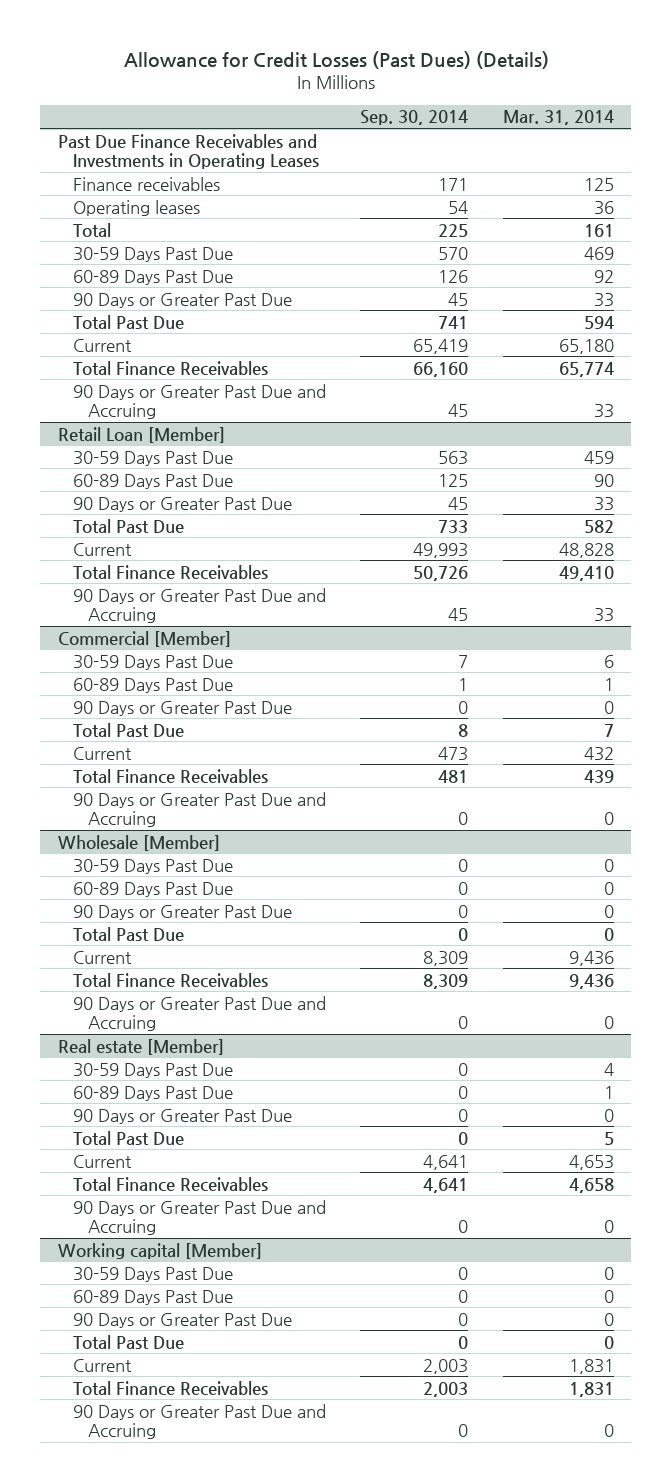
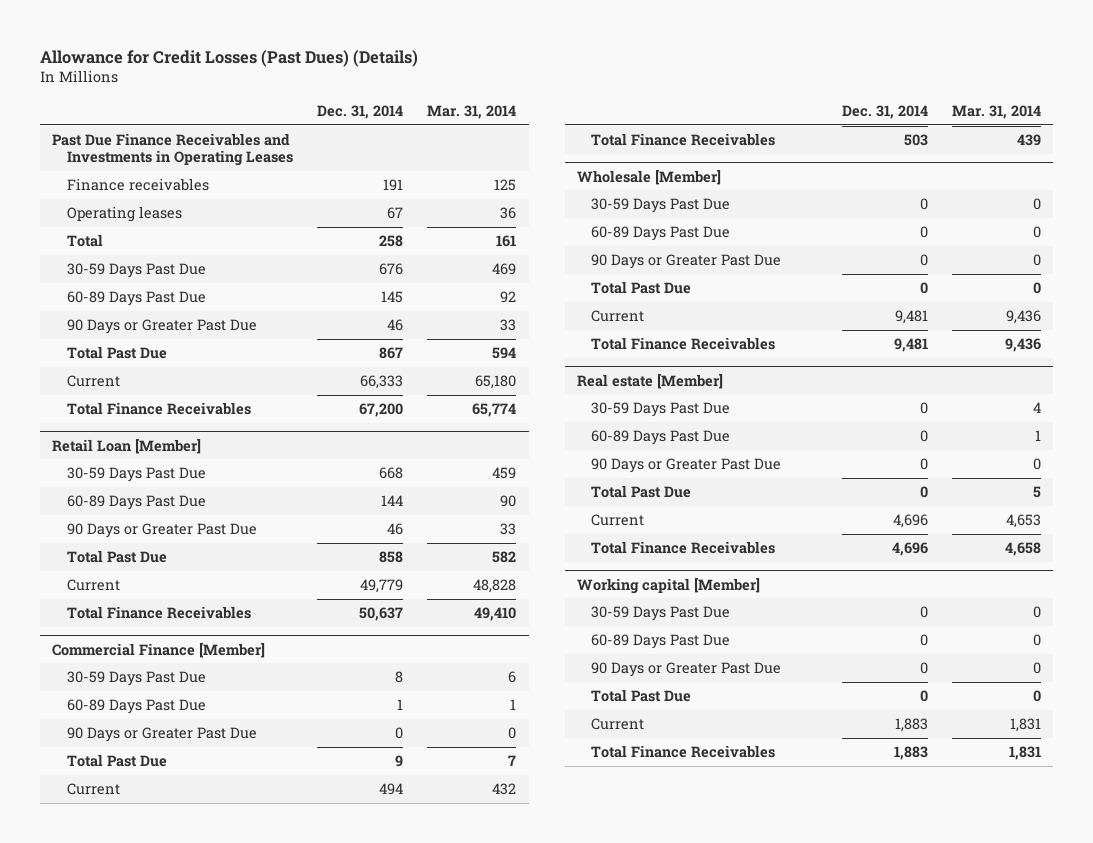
- | Sep. 30, 2014 | Mar. 31, 2014
+ | Dec. 31, 2014 | Mar. 31, 2014
- 90 Days or Greater Past Due and Accruing | 45 | 33
@ Retail Loan [Member]
- 90 Days or Greater Past Due and Accruing | 45 | 33
- Commercial [Member]
+ Commercial Finance [Member]
- 90 Days or Greater Past Due and Accruing | 0 | 0
@ Wholesale [Member]
- 90 Days or Greater Past Due and Accruing | 0 | 0
@ Real estate [Member]
- 90 Days or Greater Past Due and Accruing | 0 | 0
@ Working capital [Member]
- 90 Days or Greater Past Due and Accruing | 0 | 0

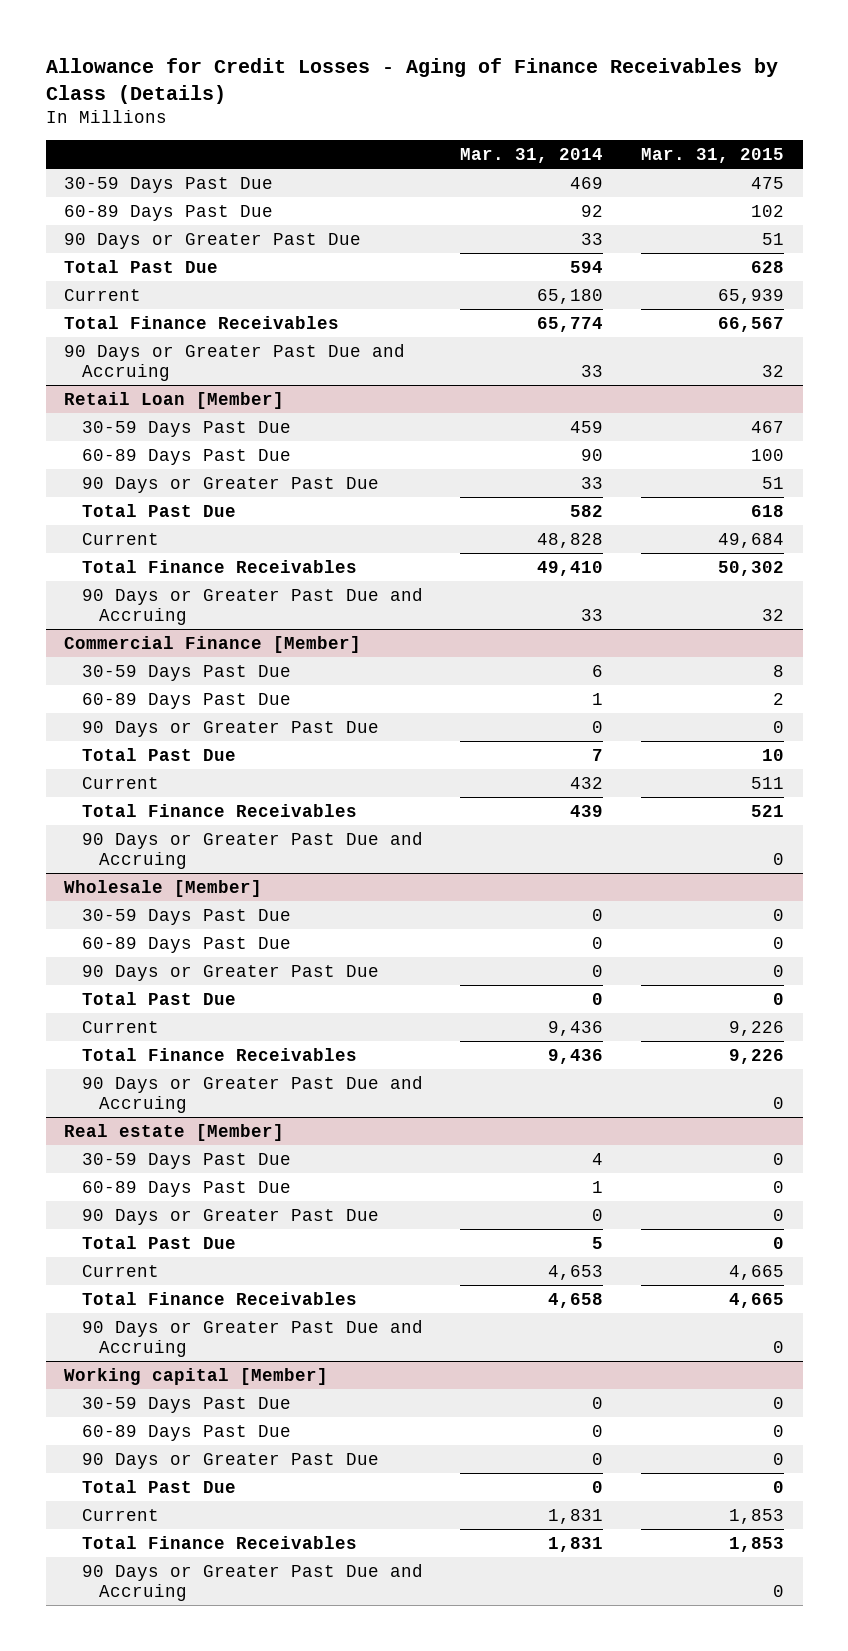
- Allowance for Credit Losses (Past Dues) (Details)
+ Allowance for Credit Losses - Aging of Finance Receivables by Class (Details)
- | Dec. 31, 2014 | Mar. 31, 2014
+ | Mar. 31, 2014 | Mar. 31, 2015
- Past Due Finance Receivables and Investments in Operating Leases
- Finance receivables | 191 | 125
- Operating leases | 67 | 36
- Total | 258 | 161
+ 90 Days or Greater Past Due and Accruing | 33 | 32
@ Retail Loan [Member]
+ 90 Days or Greater Past Due and Accruing | 33 | 32
@ Commercial Finance [Member]
+ 90 Days or Greater Past Due and Accruing | | 0
@ Wholesale [Member]
+ 90 Days or Greater Past Due and Accruing | | 0
@ Real estate [Member]
+ 90 Days or Greater Past Due and Accruing | | 0
@ Working capital [Member]
+ 90 Days or Greater Past Due and Accruing | | 0

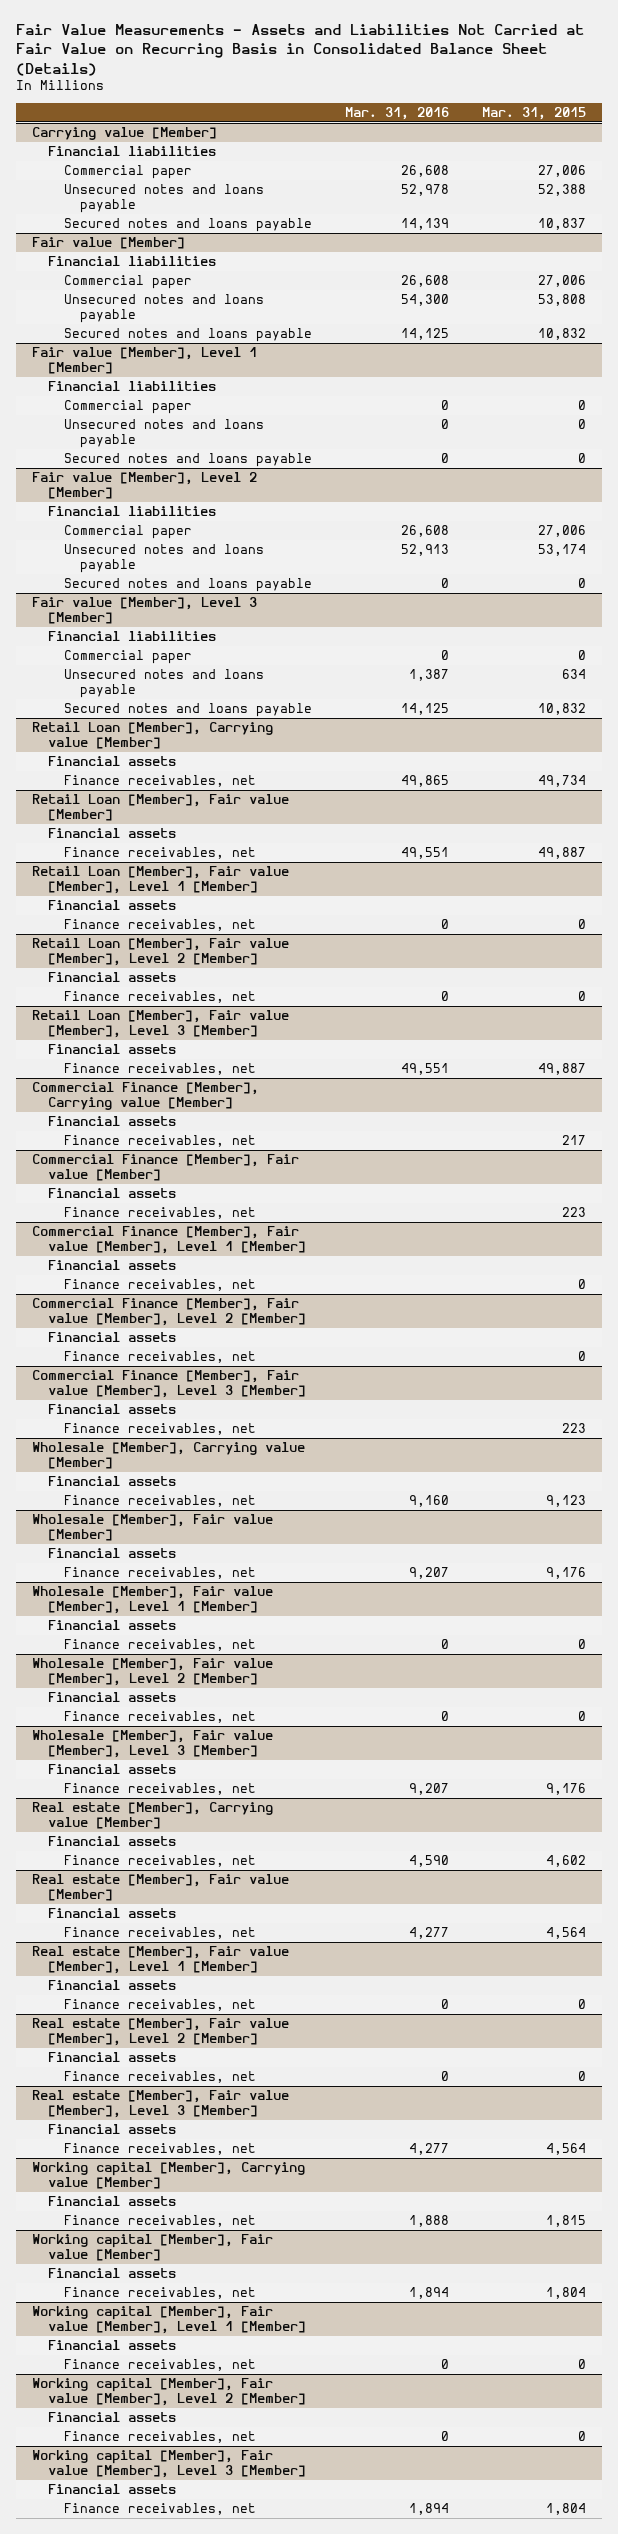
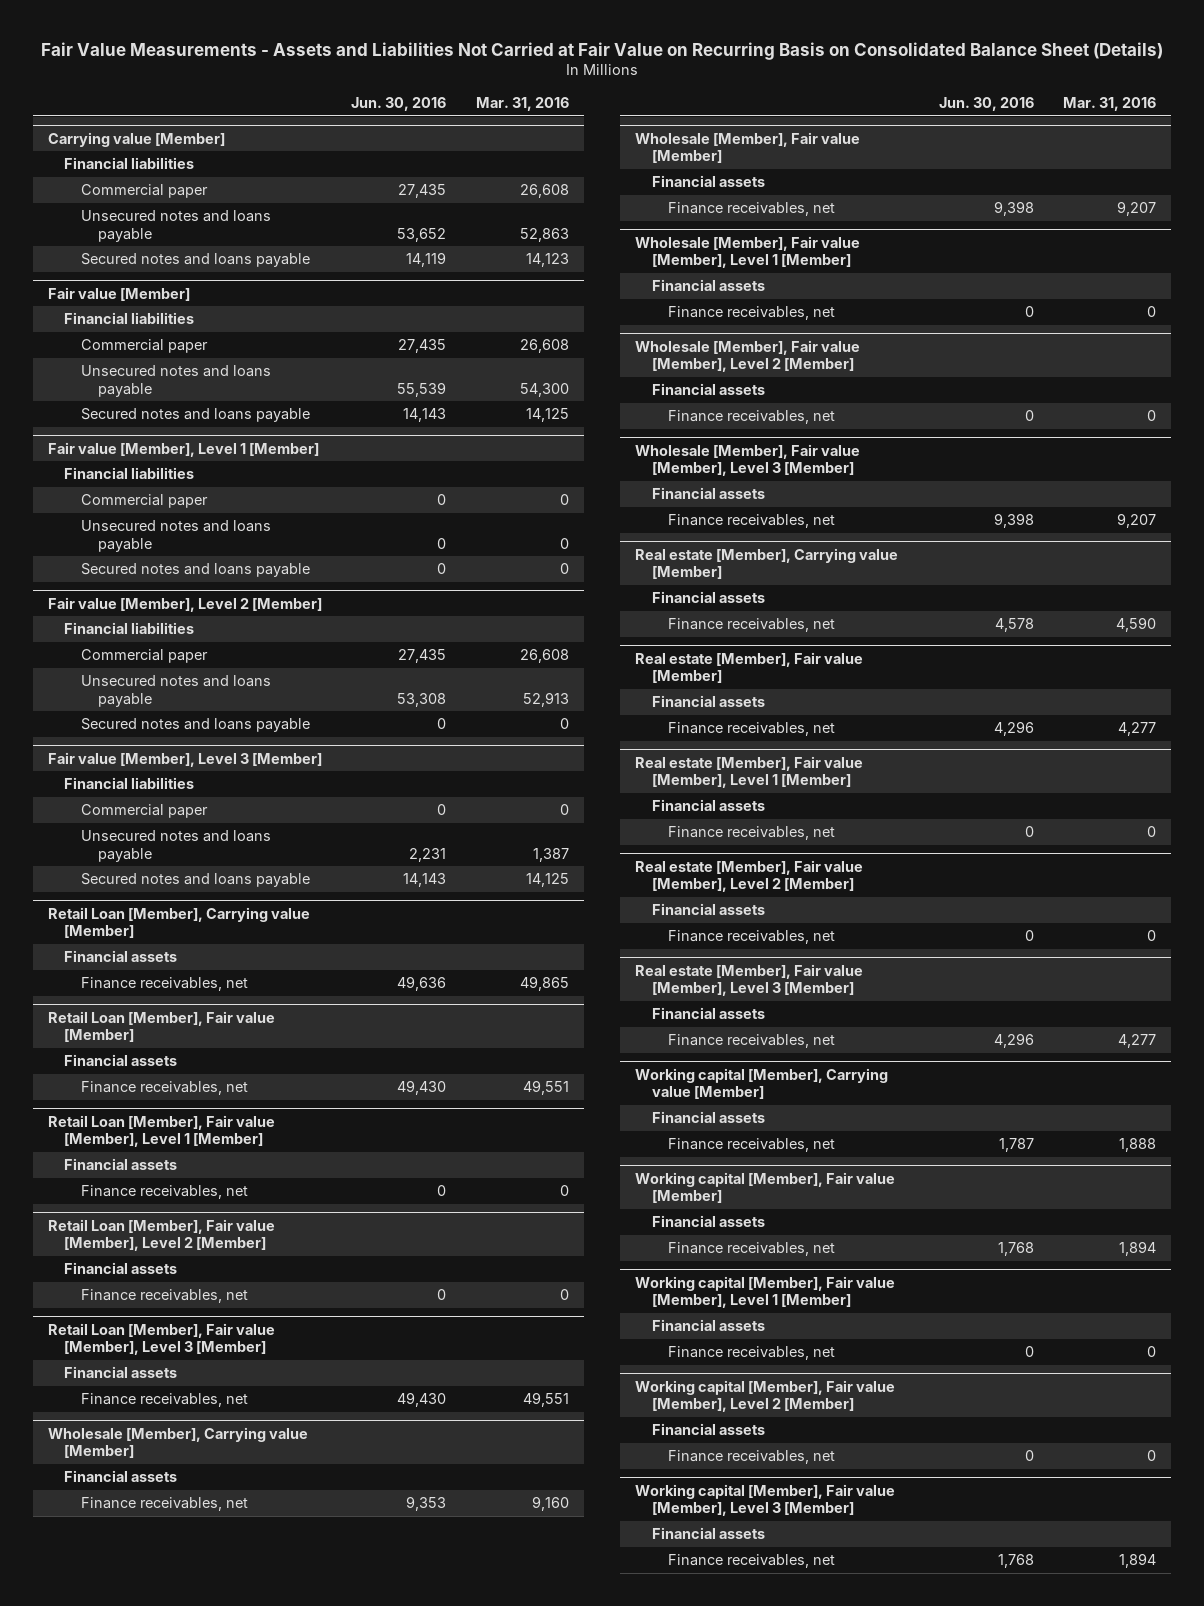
- Fair Value Measurements - Assets and Liabilities Not Carried at Fair Value on Recurring Basis in Consolidated Balance Sheet (Details)
+ Fair Value Measurements - Assets and Liabilities Not Carried at Fair Value on Recurring Basis on Consolidated Balance Sheet (Details)
- | Mar. 31, 2016 | Mar. 31, 2015
+ | Jun. 30, 2016 | Mar. 31, 2016
@ Carrying value [Member]
- Unsecured notes and loans payable | 52,978 | 52,388
- Secured notes and loans payable | 14,139 | 10,837
+ Unsecured notes and loans payable | 53,652 | 52,863
+ Secured notes and loans payable | 14,119 | 14,123
- Commercial Finance [Member], Carrying value [Member]
- Financial assets
- Finance receivables, net | | 217
- Commercial Finance [Member], Fair value [Member]
- Financial assets
- Finance receivables, net | | 223
- Commercial Finance [Member], Fair value [Member], Level 1 [Member]
- Financial assets
- Finance receivables, net | | 0
- Commercial Finance [Member], Fair value [Member], Level 2 [Member]
- Financial assets
- Finance receivables, net | | 0
- Commercial Finance [Member], Fair value [Member], Level 3 [Member]
- Financial assets
- Finance receivables, net | | 223

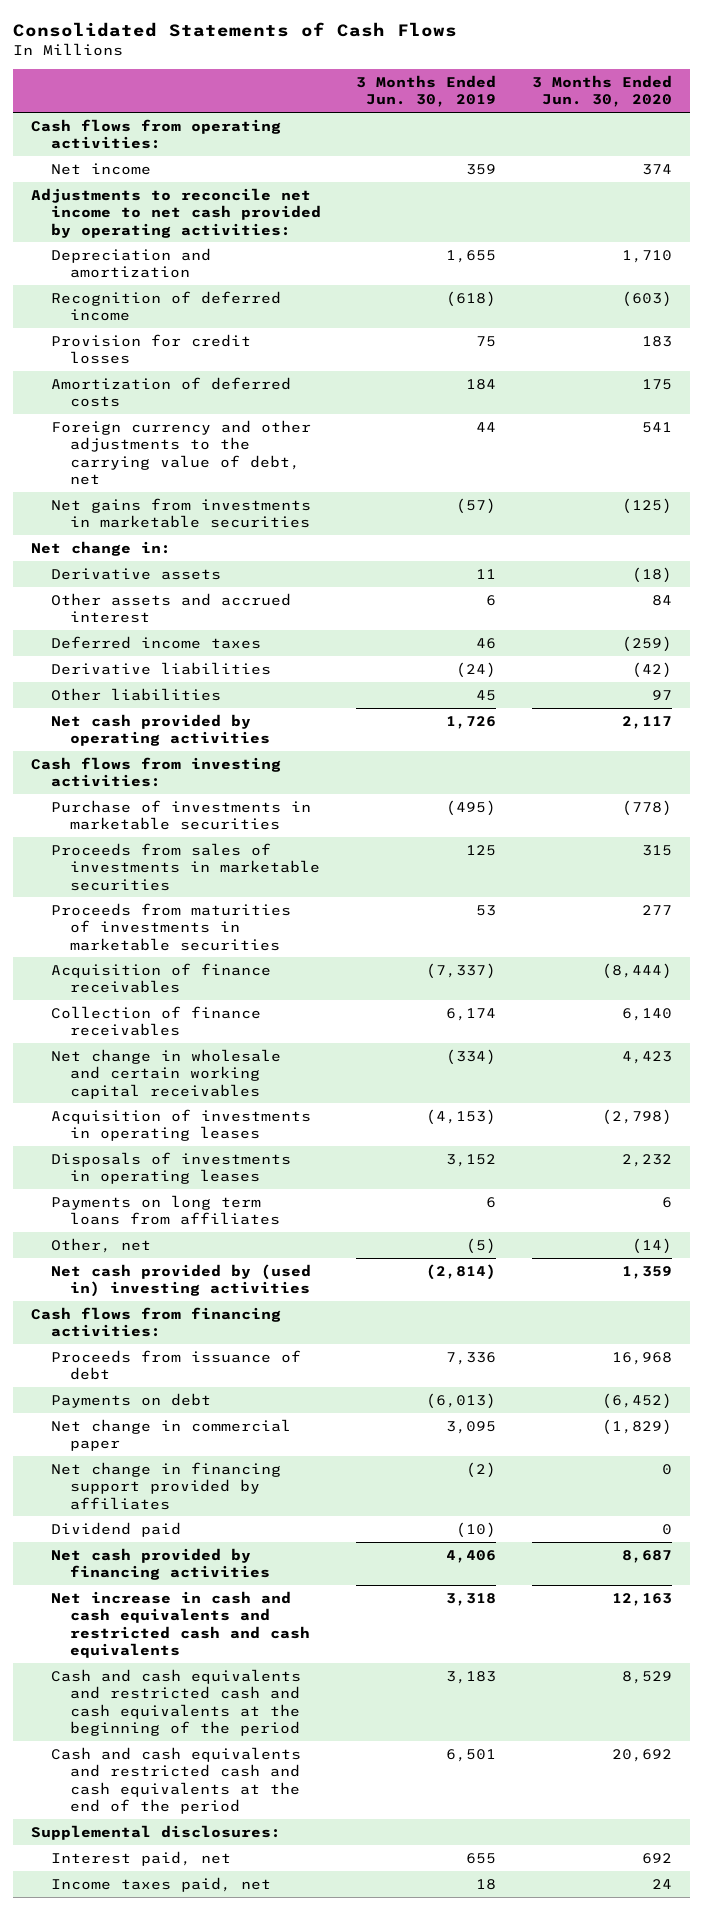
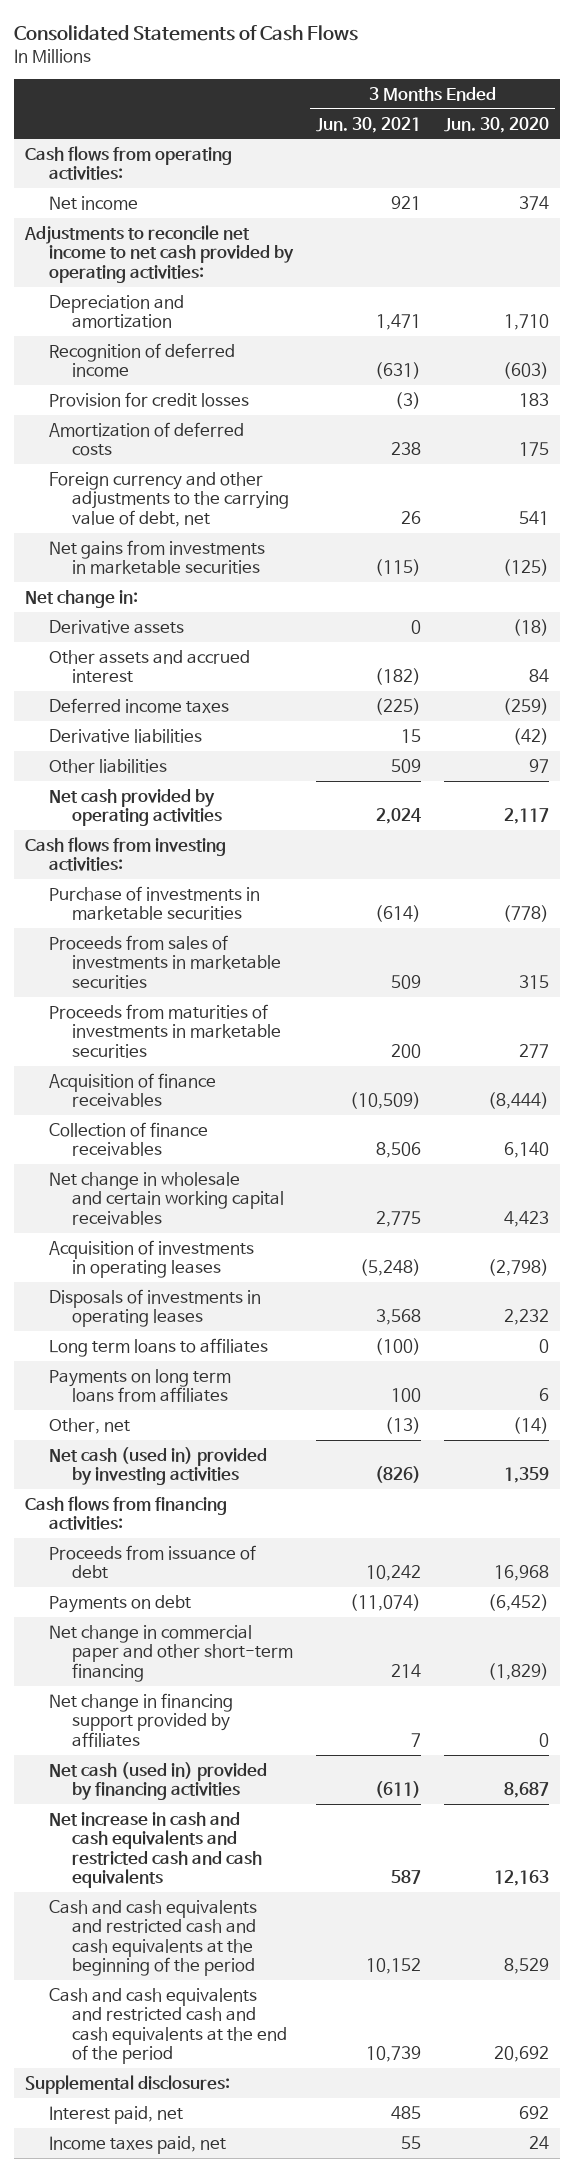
- | 3 Months Ended Jun. 30, 2019 | 3 Months Ended Jun. 30, 2020
+ | 3 Months Ended Jun. 30, 2021 | 3 Months Ended Jun. 30, 2020
+ Long term loans to affiliates | (100) | 0
- Net cash provided by (used in) investing activities | (2,814) | 1,359
+ Net cash (used in) provided by investing activities | (826) | 1,359
- Net change in commercial paper | 3,095 | (1,829)
+ Net change in commercial paper and other short-term financing | 214 | (1,829)
- Dividend paid | (10) | 0
- Net cash provided by financing activities | 4,406 | 8,687
+ Net cash (used in) provided by financing activities | (611) | 8,687

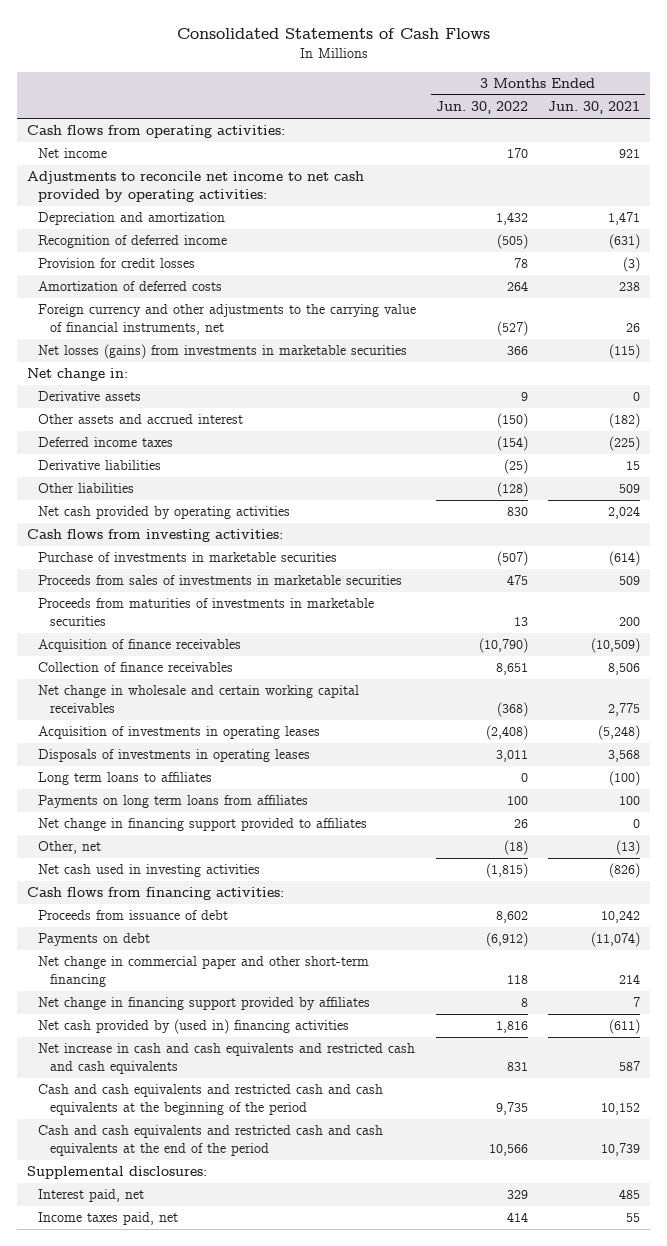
- | 3 Months Ended Jun. 30, 2021 | 3 Months Ended Jun. 30, 2020
+ | 3 Months Ended Jun. 30, 2022 | 3 Months Ended Jun. 30, 2021
- Foreign currency and other adjustments to the carrying value of debt, net | 26 | 541
- Net gains from investments in marketable securities | (115) | (125)
+ Foreign currency and other adjustments to the carrying value of financial instruments, net | (527) | 26
+ Net losses (gains) from investments in marketable securities | 366 | (115)
+ Net change in financing support provided to affiliates | 26 | 0
- Net cash (used in) provided by investing activities | (826) | 1,359
+ Net cash used in investing activities | (1,815) | (826)
- Net cash (used in) provided by financing activities | (611) | 8,687
+ Net cash provided by (used in) financing activities | 1,816 | (611)

